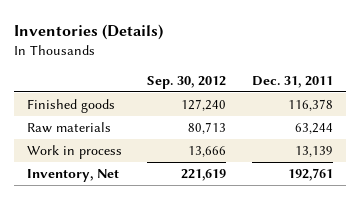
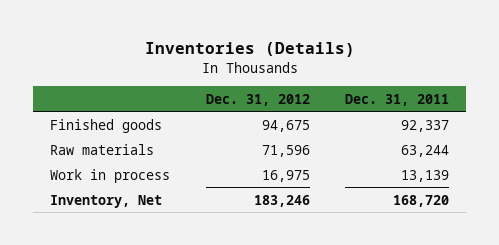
- | Sep. 30, 2012 | Dec. 31, 2011
+ | Dec. 31, 2012 | Dec. 31, 2011
- Finished goods | 127,240 | 116,378
+ Finished goods | 94,675 | 92,337
- Inventory, Net | 221,619 | 192,761
+ Inventory, Net | 183,246 | 168,720

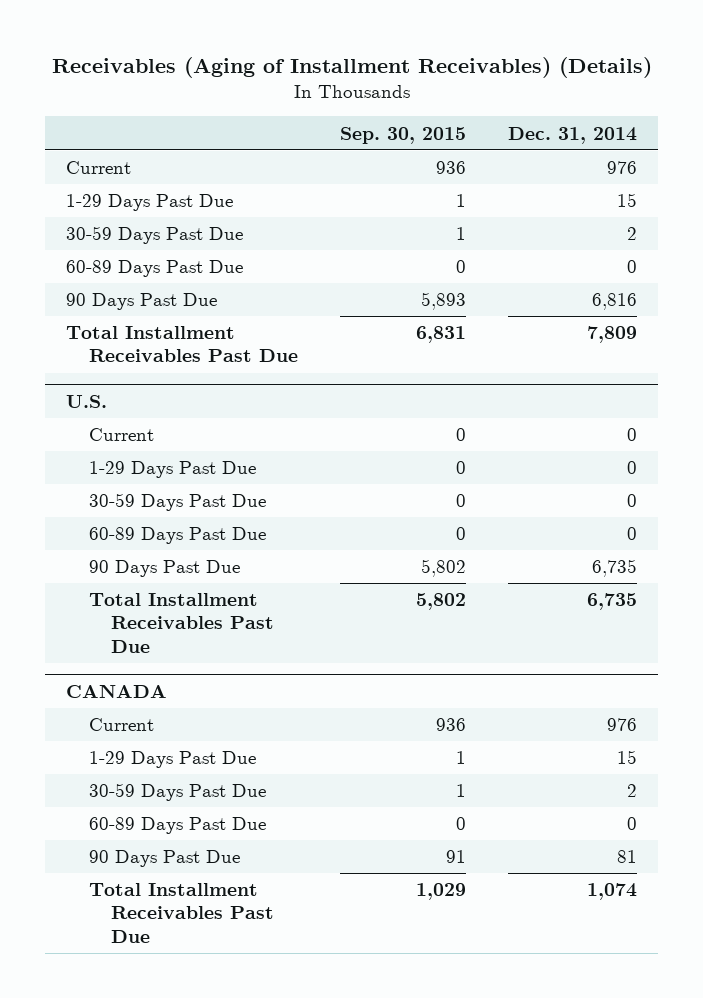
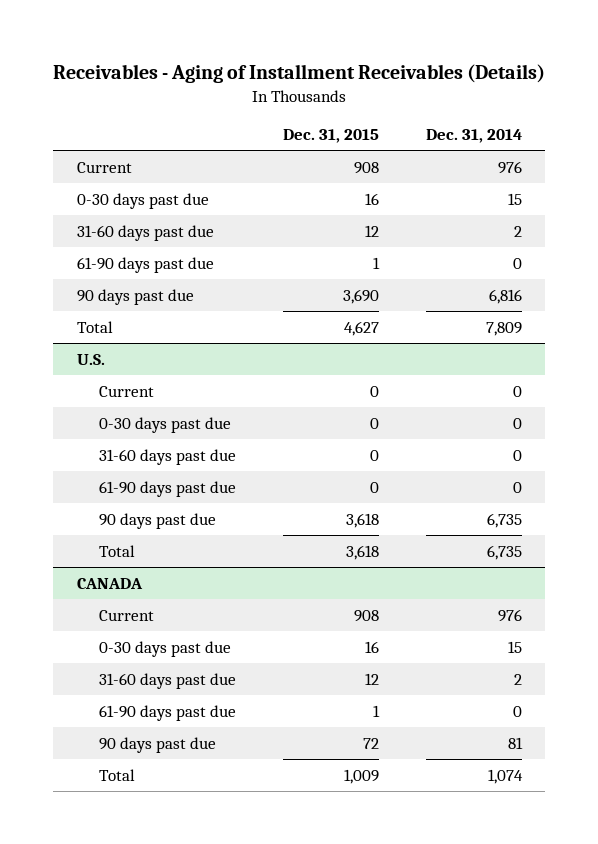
- Receivables (Aging of Installment Receivables) (Details)
+ Receivables - Aging of Installment Receivables (Details)
- | Sep. 30, 2015 | Dec. 31, 2014
+ | Dec. 31, 2015 | Dec. 31, 2014
- 1-29 Days Past Due | 1 | 15
- 30-59 Days Past Due | 1 | 2
- 60-89 Days Past Due | 0 | 0
- 90 Days Past Due | 5,893 | 6,816
- Total Installment Receivables Past Due | 6,831 | 7,809
+ 0-30 days past due | 16 | 15
+ 31-60 days past due | 12 | 2
+ 61-90 days past due | 1 | 0
+ 90 days past due | 3,690 | 6,816
+ Total | 4,627 | 7,809
@ U.S.
- 1-29 Days Past Due | 0 | 0
- 30-59 Days Past Due | 0 | 0
- 60-89 Days Past Due | 0 | 0
- 90 Days Past Due | 5,802 | 6,735
- Total Installment Receivables Past Due | 5,802 | 6,735
+ 0-30 days past due | 0 | 0
+ 31-60 days past due | 0 | 0
+ 61-90 days past due | 0 | 0
+ 90 days past due | 3,618 | 6,735
+ Total | 3,618 | 6,735
@ CANADA
- 1-29 Days Past Due | 1 | 15
- 30-59 Days Past Due | 1 | 2
- 60-89 Days Past Due | 0 | 0
- 90 Days Past Due | 91 | 81
- Total Installment Receivables Past Due | 1,029 | 1,074
+ 0-30 days past due | 16 | 15
+ 31-60 days past due | 12 | 2
+ 61-90 days past due | 1 | 0
+ 90 days past due | 72 | 81
+ Total | 1,009 | 1,074

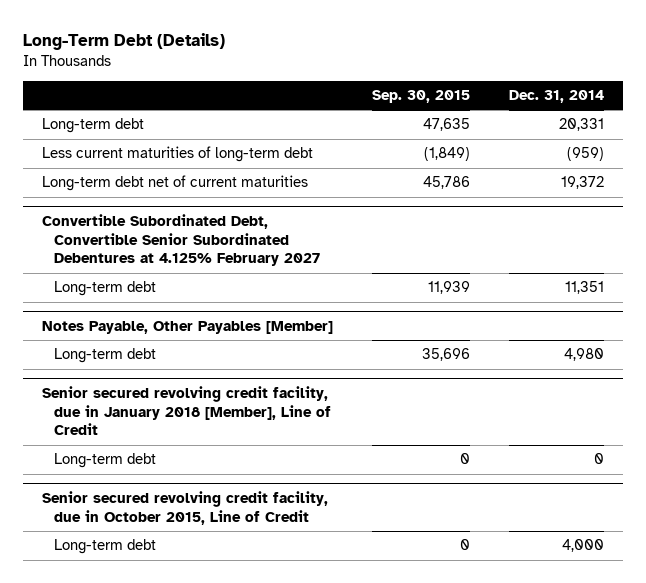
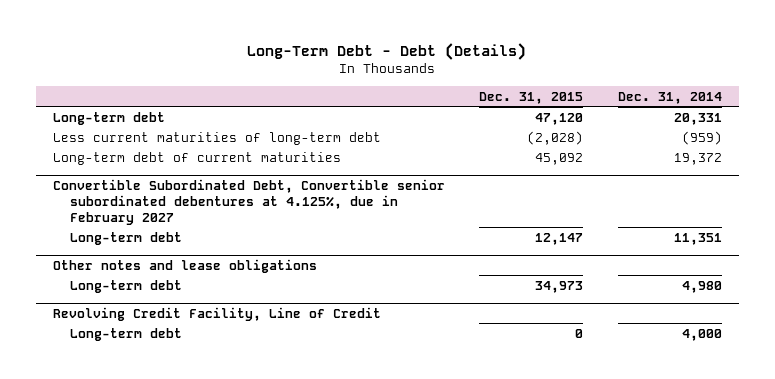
- Long-Term Debt (Details)
+ Long-Term Debt - Debt (Details)
- | Sep. 30, 2015 | Dec. 31, 2014
+ | Dec. 31, 2015 | Dec. 31, 2014
- Long-term debt net of current maturities | 45,786 | 19,372
- Convertible Subordinated Debt, Convertible Senior Subordinated Debentures at 4.125% February 2027
+ Long-term debt of current maturities | 45,092 | 19,372
+ Convertible Subordinated Debt, Convertible senior subordinated debentures at 4.125%, due in February 2027
- Notes Payable, Other Payables [Member]
+ Other notes and lease obligations
- Senior secured revolving credit facility, due in January 2018 [Member], Line of Credit
- Long-term debt | 0 | 0
- Senior secured revolving credit facility, due in October 2015, Line of Credit
+ Revolving Credit Facility, Line of Credit

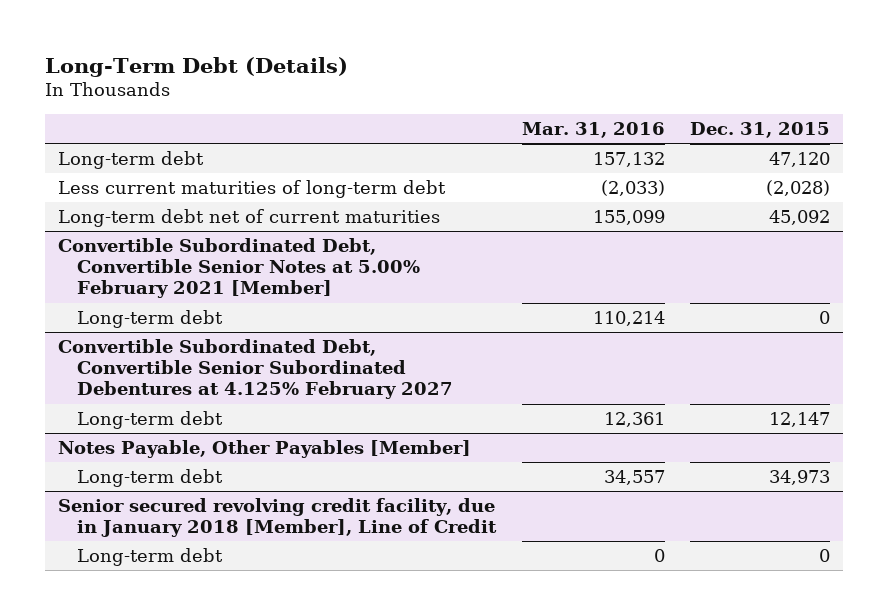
- Long-Term Debt - Debt (Details)
+ Long-Term Debt (Details)
- | Dec. 31, 2015 | Dec. 31, 2014
+ | Mar. 31, 2016 | Dec. 31, 2015
- Long-term debt of current maturities | 45,092 | 19,372
- Convertible Subordinated Debt, Convertible senior subordinated debentures at 4.125%, due in February 2027
+ Long-term debt net of current maturities | 155,099 | 45,092
+ Convertible Subordinated Debt, Convertible Senior Notes at 5.00% February 2021 [Member]
+ Long-term debt | 110,214 | 0
+ Convertible Subordinated Debt, Convertible Senior Subordinated Debentures at 4.125% February 2027
- Other notes and lease obligations
+ Notes Payable, Other Payables [Member]
- Revolving Credit Facility, Line of Credit
+ Senior secured revolving credit facility, due in January 2018 [Member], Line of Credit

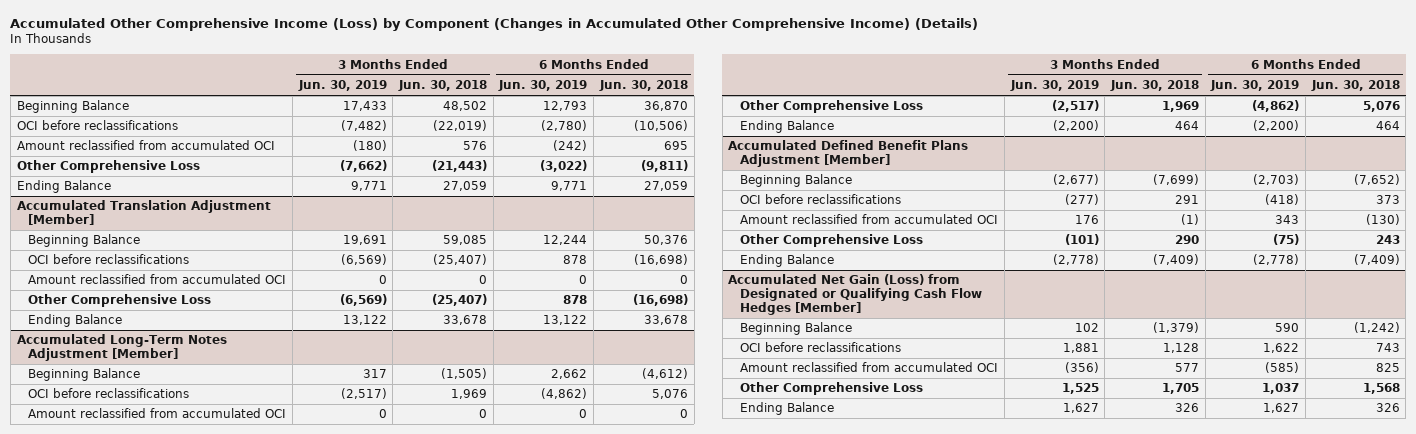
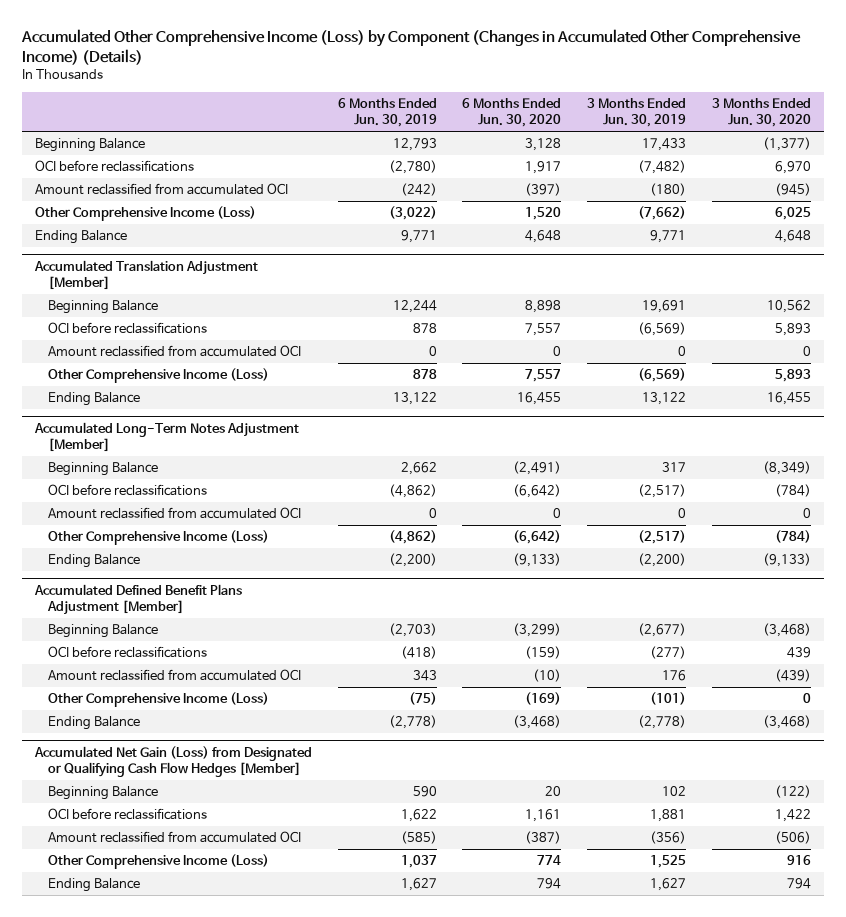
- | 3 Months Ended Jun. 30, 2019 | 3 Months Ended Jun. 30, 2018 | 6 Months Ended Jun. 30, 2019 | 6 Months Ended Jun. 30, 2018
+ | 6 Months Ended Jun. 30, 2019 | 6 Months Ended Jun. 30, 2020 | 3 Months Ended Jun. 30, 2019 | 3 Months Ended Jun. 30, 2020
- Other Comprehensive Loss | (7,662) | (21,443) | (3,022) | (9,811)
+ Other Comprehensive Income (Loss) | (3,022) | 1,520 | (7,662) | 6,025
@ Accumulated Translation Adjustment [Member]
- Other Comprehensive Loss | (6,569) | (25,407) | 878 | (16,698)
+ Other Comprehensive Income (Loss) | 878 | 7,557 | (6,569) | 5,893
@ Accumulated Long-Term Notes Adjustment [Member]
- Other Comprehensive Loss | (2,517) | 1,969 | (4,862) | 5,076
+ Other Comprehensive Income (Loss) | (4,862) | (6,642) | (2,517) | (784)
@ Accumulated Defined Benefit Plans Adjustment [Member]
- Other Comprehensive Loss | (101) | 290 | (75) | 243
+ Other Comprehensive Income (Loss) | (75) | (169) | (101) | 0
@ Accumulated Net Gain (Loss) from Designated or Qualifying Cash Flow Hedges [Member]
- Other Comprehensive Loss | 1,525 | 1,705 | 1,037 | 1,568
+ Other Comprehensive Income (Loss) | 1,037 | 774 | 1,525 | 916

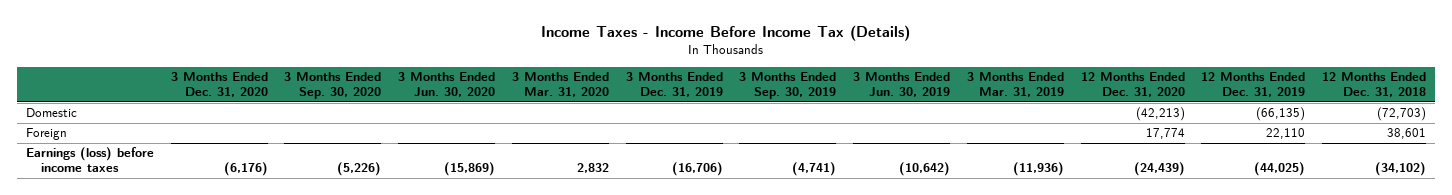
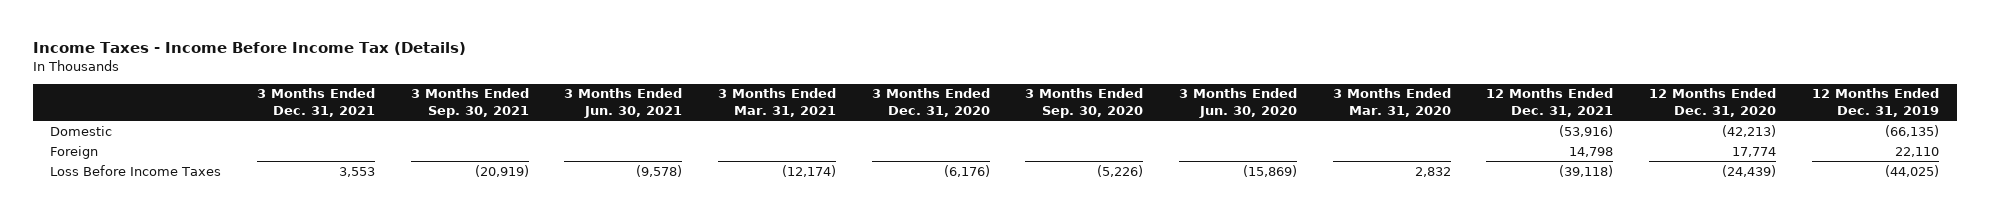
- | 3 Months Ended Dec. 31, 2020 | 3 Months Ended Sep. 30, 2020 | 3 Months Ended Jun. 30, 2020 | 3 Months Ended Mar. 31, 2020 | 3 Months Ended Dec. 31, 2019 | 3 Months Ended Sep. 30, 2019 | 3 Months Ended Jun. 30, 2019 | 3 Months Ended Mar. 31, 2019 | 12 Months Ended Dec. 31, 2020 | 12 Months Ended Dec. 31, 2019 | 12 Months Ended Dec. 31, 2018
+ | 3 Months Ended Dec. 31, 2021 | 3 Months Ended Sep. 30, 2021 | 3 Months Ended Jun. 30, 2021 | 3 Months Ended Mar. 31, 2021 | 3 Months Ended Dec. 31, 2020 | 3 Months Ended Sep. 30, 2020 | 3 Months Ended Jun. 30, 2020 | 3 Months Ended Mar. 31, 2020 | 12 Months Ended Dec. 31, 2021 | 12 Months Ended Dec. 31, 2020 | 12 Months Ended Dec. 31, 2019
- Earnings (loss) before income taxes | (6,176) | (5,226) | (15,869) | 2,832 | (16,706) | (4,741) | (10,642) | (11,936) | (24,439) | (44,025) | (34,102)
+ Loss Before Income Taxes | 3,553 | (20,919) | (9,578) | (12,174) | (6,176) | (5,226) | (15,869) | 2,832 | (39,118) | (24,439) | (44,025)

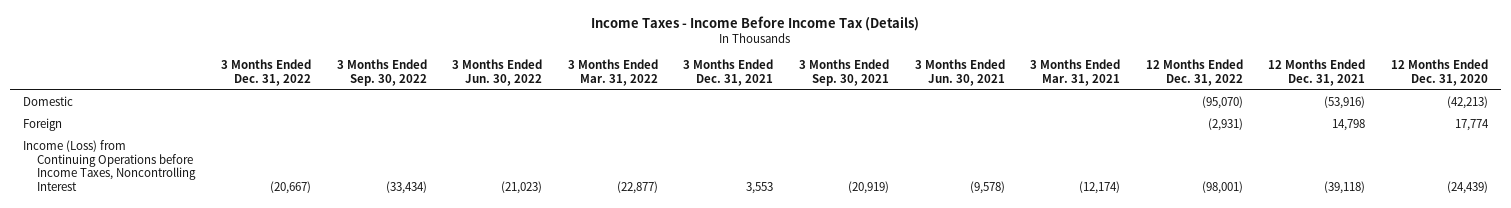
- | 3 Months Ended Dec. 31, 2021 | 3 Months Ended Sep. 30, 2021 | 3 Months Ended Jun. 30, 2021 | 3 Months Ended Mar. 31, 2021 | 3 Months Ended Dec. 31, 2020 | 3 Months Ended Sep. 30, 2020 | 3 Months Ended Jun. 30, 2020 | 3 Months Ended Mar. 31, 2020 | 12 Months Ended Dec. 31, 2021 | 12 Months Ended Dec. 31, 2020 | 12 Months Ended Dec. 31, 2019
+ | 3 Months Ended Dec. 31, 2022 | 3 Months Ended Sep. 30, 2022 | 3 Months Ended Jun. 30, 2022 | 3 Months Ended Mar. 31, 2022 | 3 Months Ended Dec. 31, 2021 | 3 Months Ended Sep. 30, 2021 | 3 Months Ended Jun. 30, 2021 | 3 Months Ended Mar. 31, 2021 | 12 Months Ended Dec. 31, 2022 | 12 Months Ended Dec. 31, 2021 | 12 Months Ended Dec. 31, 2020
- Loss Before Income Taxes | 3,553 | (20,919) | (9,578) | (12,174) | (6,176) | (5,226) | (15,869) | 2,832 | (39,118) | (24,439) | (44,025)
+ Income (Loss) from Continuing Operations before Income Taxes, Noncontrolling Interest | (20,667) | (33,434) | (21,023) | (22,877) | 3,553 | (20,919) | (9,578) | (12,174) | (98,001) | (39,118) | (24,439)

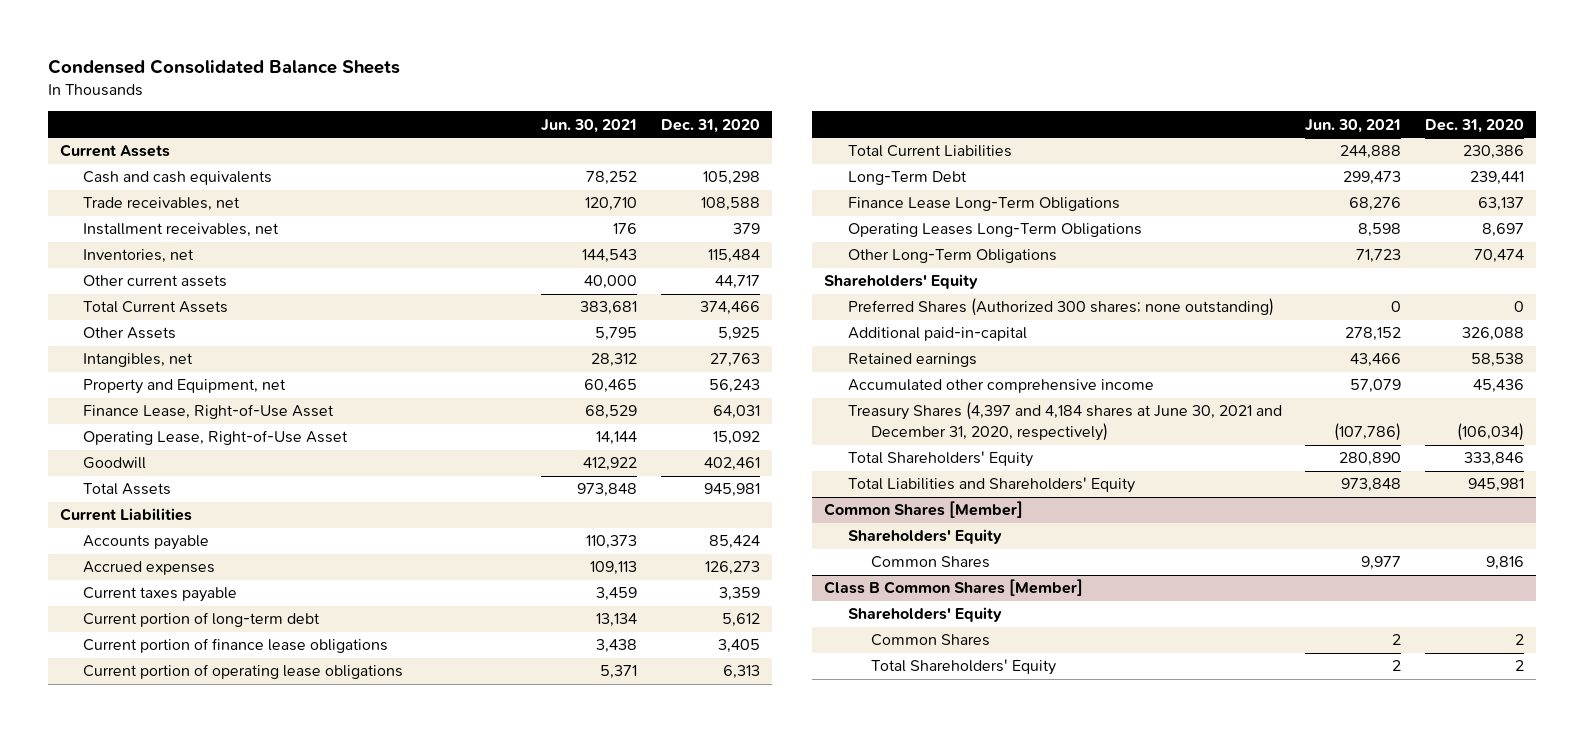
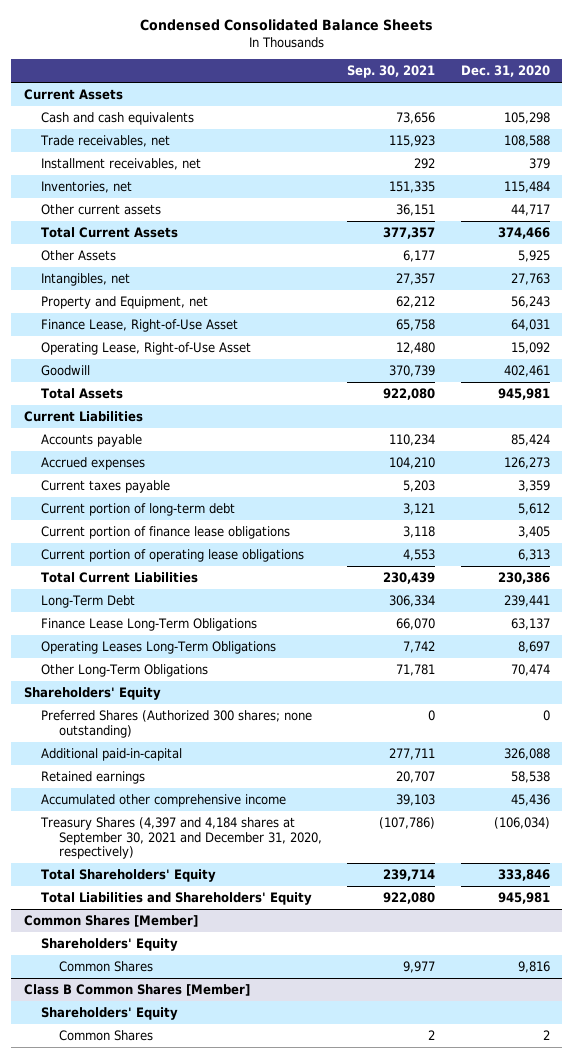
- | Jun. 30, 2021 | Dec. 31, 2020
+ | Sep. 30, 2021 | Dec. 31, 2020
- Treasury Shares (4,397 and 4,184 shares at June 30, 2021 and December 31, 2020, respectively) | (107,786) | (106,034)
+ Treasury Shares (4,397 and 4,184 shares at September 30, 2021 and December 31, 2020, respectively) | (107,786) | (106,034)
@ Class B Common Shares [Member]
- Total Shareholders' Equity | 2 | 2

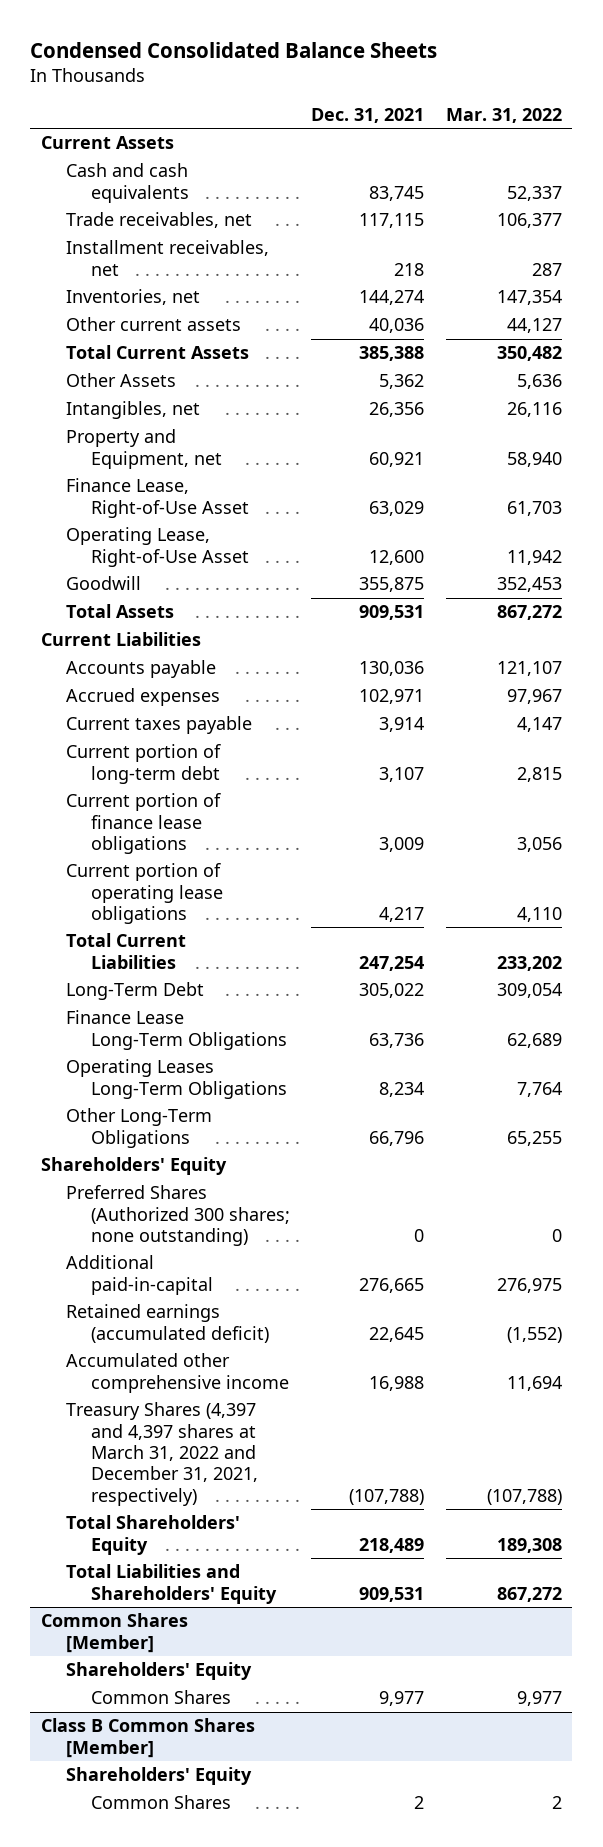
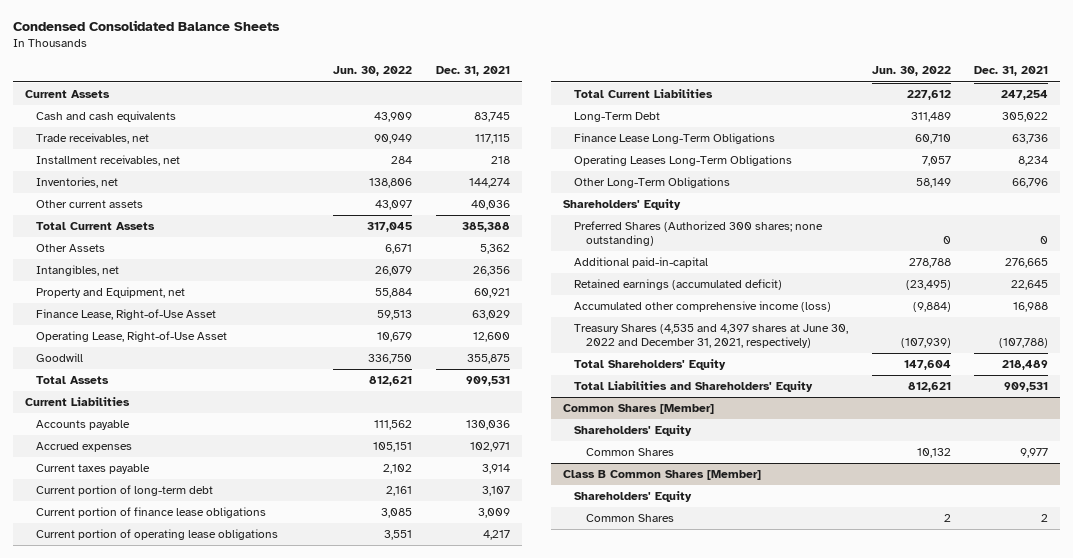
- | Dec. 31, 2021 | Mar. 31, 2022
+ | Jun. 30, 2022 | Dec. 31, 2021
- Accumulated other comprehensive income | 16,988 | 11,694
- Treasury Shares (4,397 and 4,397 shares at March 31, 2022 and December 31, 2021, respectively) | (107,788) | (107,788)
+ Accumulated other comprehensive income (loss) | (9,884) | 16,988
+ Treasury Shares (4,535 and 4,397 shares at June 30, 2022 and December 31, 2021, respectively) | (107,939) | (107,788)

